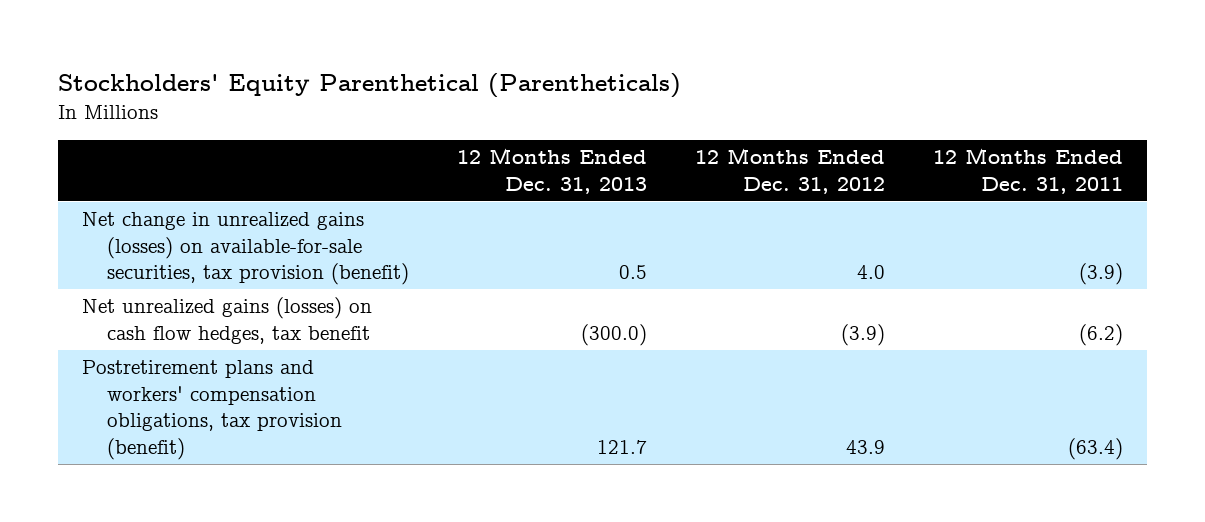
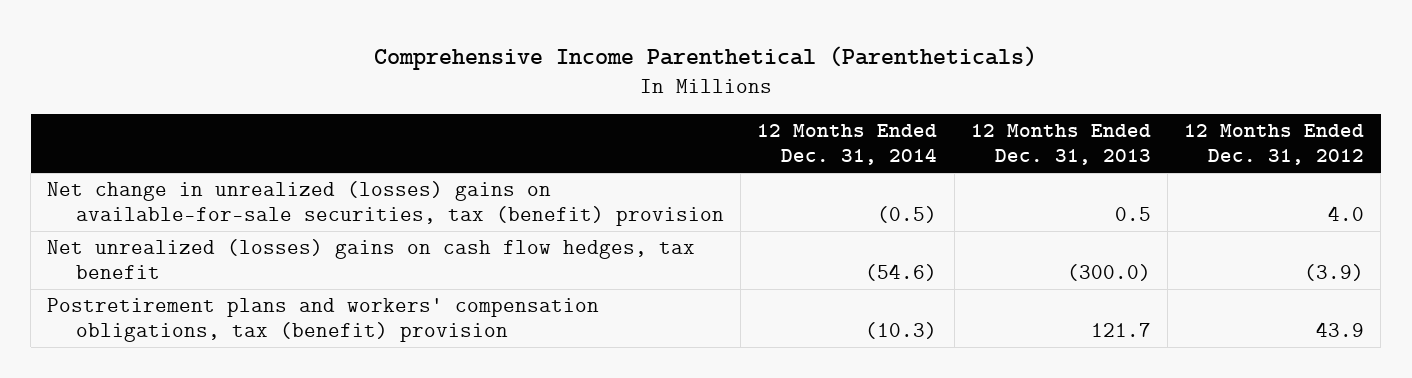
- Stockholders' Equity Parenthetical (Parentheticals)
+ Comprehensive Income Parenthetical (Parentheticals)
- | 12 Months Ended Dec. 31, 2013 | 12 Months Ended Dec. 31, 2012 | 12 Months Ended Dec. 31, 2011
+ | 12 Months Ended Dec. 31, 2014 | 12 Months Ended Dec. 31, 2013 | 12 Months Ended Dec. 31, 2012
- Net change in unrealized gains (losses) on available-for-sale securities, tax provision (benefit) | 0.5 | 4.0 | (3.9)
- Net unrealized gains (losses) on cash flow hedges, tax benefit | (300.0) | (3.9) | (6.2)
- Postretirement plans and workers' compensation obligations, tax provision (benefit) | 121.7 | 43.9 | (63.4)
+ Net change in unrealized (losses) gains on available-for-sale securities, tax (benefit) provision | (0.5) | 0.5 | 4.0
+ Net unrealized (losses) gains on cash flow hedges, tax benefit | (54.6) | (300.0) | (3.9)
+ Postretirement plans and workers' compensation obligations, tax (benefit) provision | (10.3) | 121.7 | 43.9

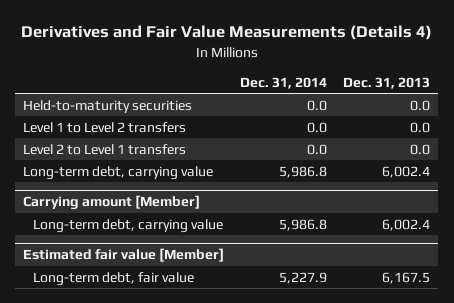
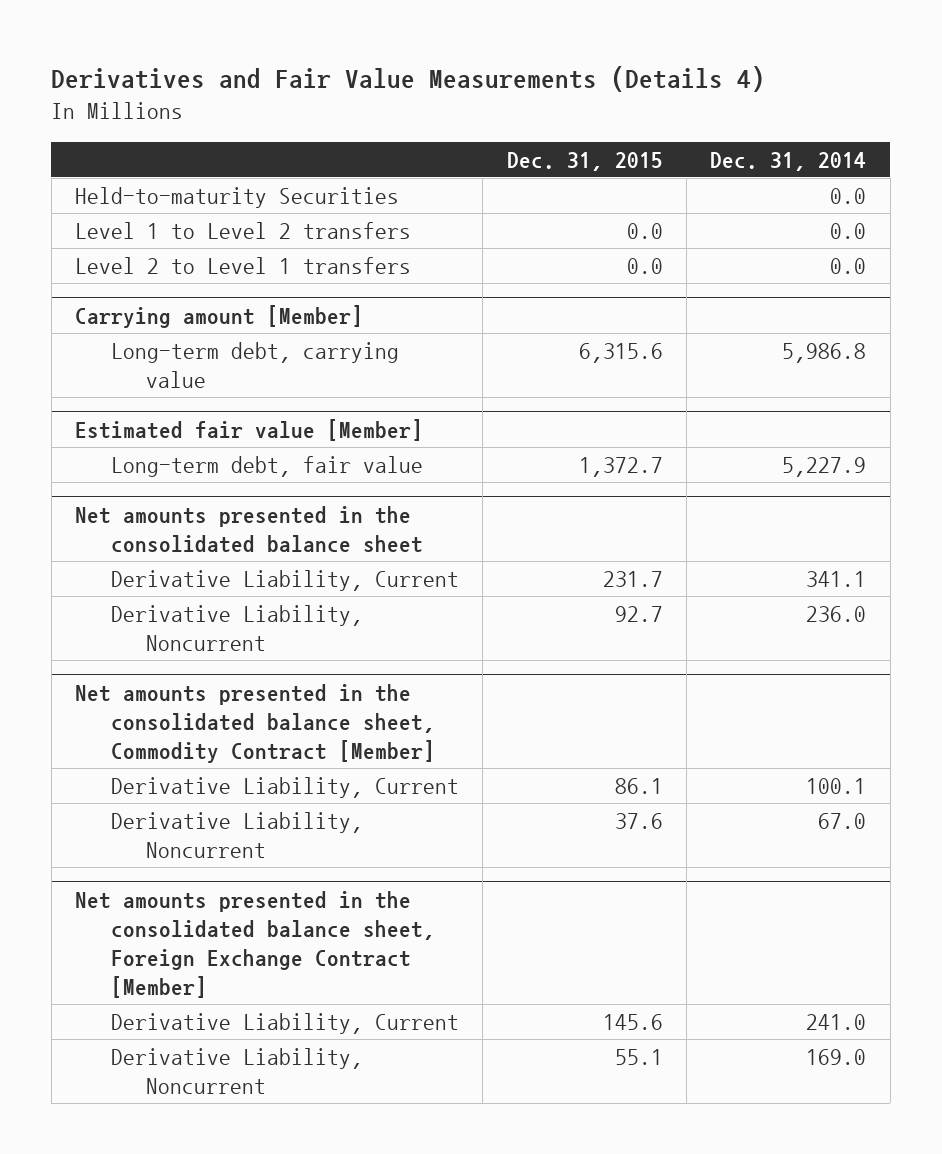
- | Dec. 31, 2014 | Dec. 31, 2013
+ | Dec. 31, 2015 | Dec. 31, 2014
- Held-to-maturity securities | 0.0 | 0.0
+ Held-to-maturity Securities | | 0.0
- Long-term debt, carrying value | 5,986.8 | 6,002.4
+ Net amounts presented in the consolidated balance sheet
+ Derivative Liability, Current | 231.7 | 341.1
+ Derivative Liability, Noncurrent | 92.7 | 236.0
+ Net amounts presented in the consolidated balance sheet, Commodity Contract [Member]
+ Derivative Liability, Current | 86.1 | 100.1
+ Derivative Liability, Noncurrent | 37.6 | 67.0
+ Net amounts presented in the consolidated balance sheet, Foreign Exchange Contract [Member]
+ Derivative Liability, Current | 145.6 | 241.0
+ Derivative Liability, Noncurrent | 55.1 | 169.0

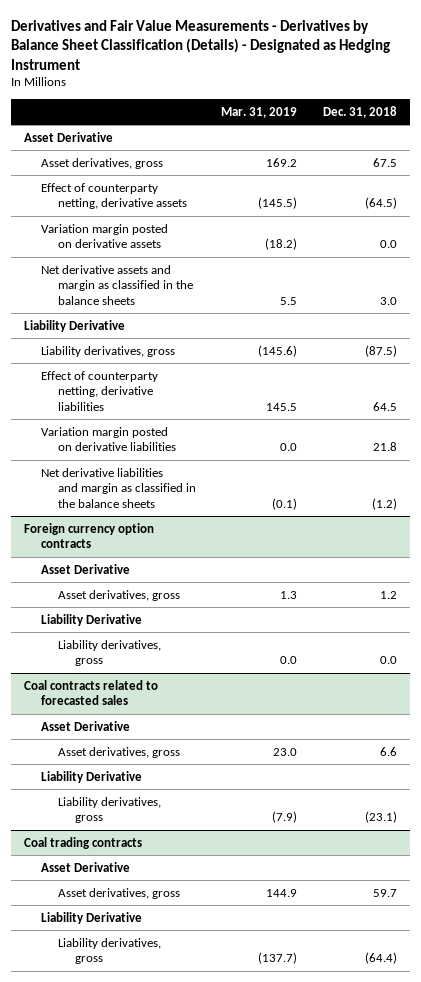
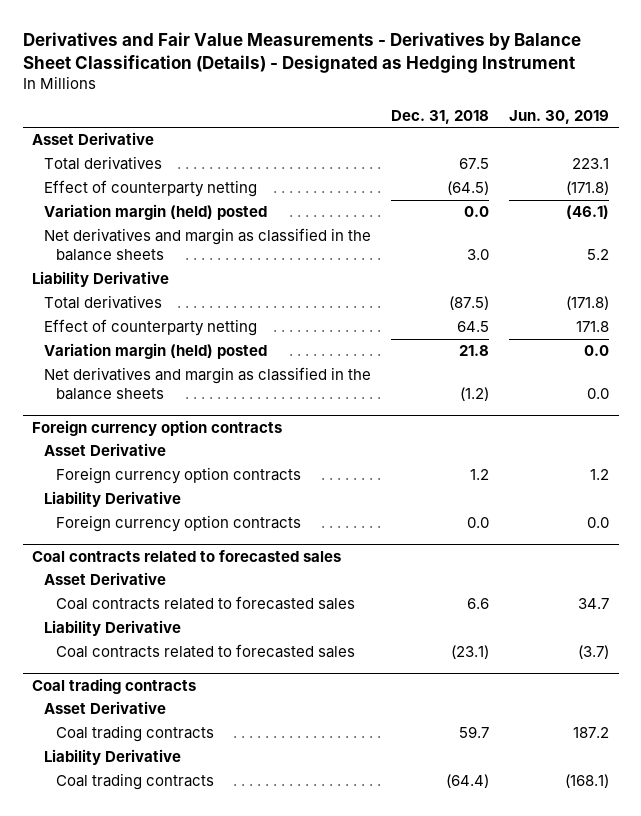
- | Mar. 31, 2019 | Dec. 31, 2018
+ | Dec. 31, 2018 | Jun. 30, 2019
- Asset derivatives, gross | 169.2 | 67.5
- Effect of counterparty netting, derivative assets | (145.5) | (64.5)
- Variation margin posted on derivative assets | (18.2) | 0.0
- Net derivative assets and margin as classified in the balance sheets | 5.5 | 3.0
+ Total derivatives | 67.5 | 223.1
+ Effect of counterparty netting | (64.5) | (171.8)
+ Variation margin (held) posted | 0.0 | (46.1)
+ Net derivatives and margin as classified in the balance sheets | 3.0 | 5.2
- Liability derivatives, gross | (145.6) | (87.5)
- Effect of counterparty netting, derivative liabilities | 145.5 | 64.5
- Variation margin posted on derivative liabilities | 0.0 | 21.8
- Net derivative liabilities and margin as classified in the balance sheets | (0.1) | (1.2)
+ Total derivatives | (87.5) | (171.8)
+ Effect of counterparty netting | 64.5 | 171.8
+ Variation margin (held) posted | 21.8 | 0.0
+ Net derivatives and margin as classified in the balance sheets | (1.2) | 0.0
@ Foreign currency option contracts
- Asset derivatives, gross | 1.3 | 1.2
+ Foreign currency option contracts | 1.2 | 1.2
- Liability derivatives, gross | 0.0 | 0.0
+ Foreign currency option contracts | 0.0 | 0.0
@ Coal contracts related to forecasted sales
- Asset derivatives, gross | 23.0 | 6.6
+ Coal contracts related to forecasted sales | 6.6 | 34.7
- Liability derivatives, gross | (7.9) | (23.1)
+ Coal contracts related to forecasted sales | (23.1) | (3.7)
@ Coal trading contracts
- Asset derivatives, gross | 144.9 | 59.7
+ Coal trading contracts | 59.7 | 187.2
- Liability derivatives, gross | (137.7) | (64.4)
+ Coal trading contracts | (64.4) | (168.1)

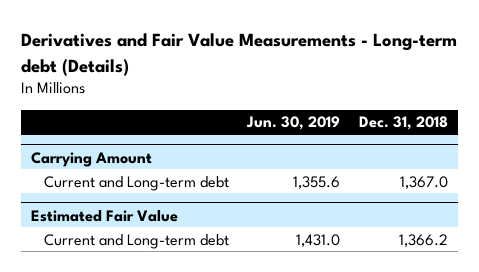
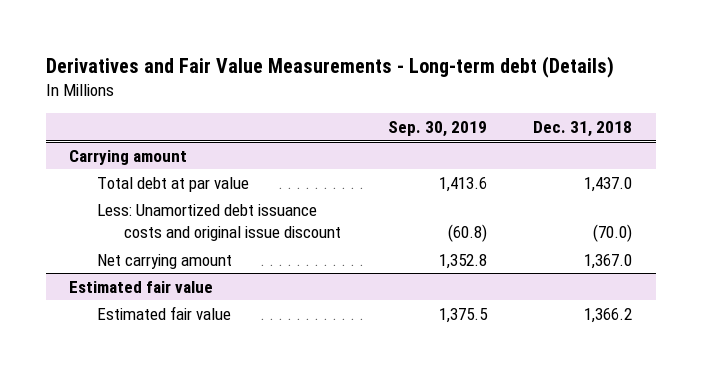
- | Jun. 30, 2019 | Dec. 31, 2018
+ | Sep. 30, 2019 | Dec. 31, 2018
- Carrying Amount
- Current and Long-term debt | 1,355.6 | 1,367.0
- Estimated Fair Value
- Current and Long-term debt | 1,431.0 | 1,366.2
+ Carrying amount
+ Total debt at par value | 1,413.6 | 1,437.0
+ Less: Unamortized debt issuance costs and original issue discount | (60.8) | (70.0)
+ Net carrying amount | 1,352.8 | 1,367.0
+ Estimated fair value
+ Estimated fair value | 1,375.5 | 1,366.2

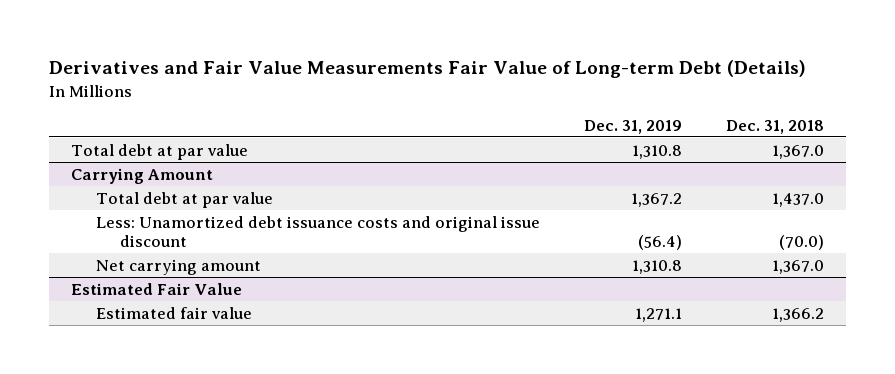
- Derivatives and Fair Value Measurements - Long-term debt (Details)
+ Derivatives and Fair Value Measurements Fair Value of Long-term Debt (Details)
- | Sep. 30, 2019 | Dec. 31, 2018
+ | Dec. 31, 2019 | Dec. 31, 2018
- Carrying amount
+ Total debt at par value | 1,310.8 | 1,367.0
+ Carrying Amount
- Estimated fair value
+ Estimated Fair Value

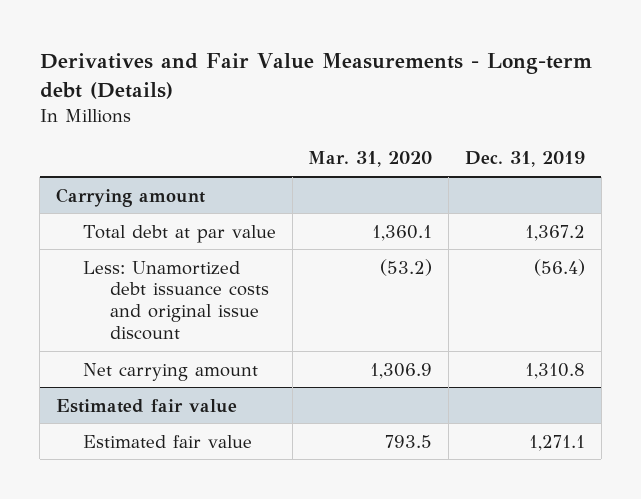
- Derivatives and Fair Value Measurements Fair Value of Long-term Debt (Details)
+ Derivatives and Fair Value Measurements - Long-term debt (Details)
- | Dec. 31, 2019 | Dec. 31, 2018
+ | Mar. 31, 2020 | Dec. 31, 2019
- Total debt at par value | 1,310.8 | 1,367.0
- Carrying Amount
+ Carrying amount
- Estimated Fair Value
+ Estimated fair value

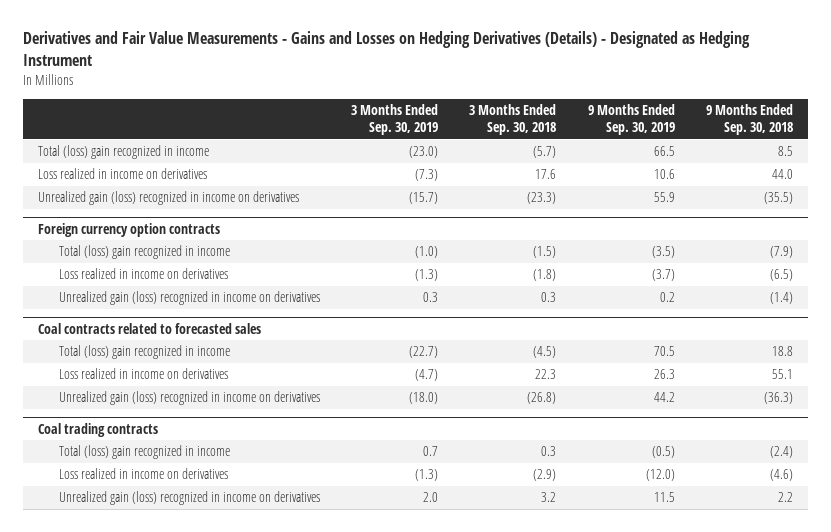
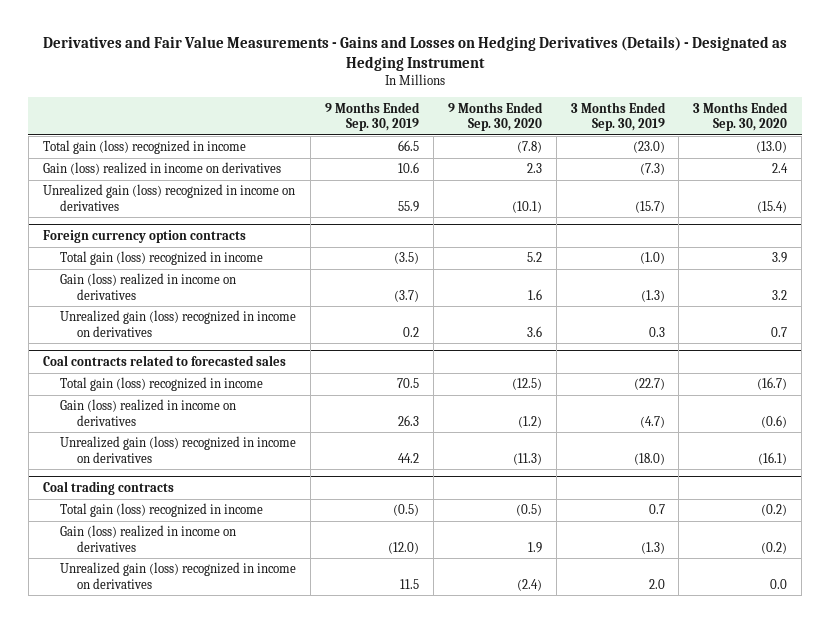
- | 3 Months Ended Sep. 30, 2019 | 3 Months Ended Sep. 30, 2018 | 9 Months Ended Sep. 30, 2019 | 9 Months Ended Sep. 30, 2018
+ | 9 Months Ended Sep. 30, 2019 | 9 Months Ended Sep. 30, 2020 | 3 Months Ended Sep. 30, 2019 | 3 Months Ended Sep. 30, 2020
- Total (loss) gain recognized in income | (23.0) | (5.7) | 66.5 | 8.5
- Loss realized in income on derivatives | (7.3) | 17.6 | 10.6 | 44.0
+ Total gain (loss) recognized in income | 66.5 | (7.8) | (23.0) | (13.0)
+ Gain (loss) realized in income on derivatives | 10.6 | 2.3 | (7.3) | 2.4
@ Foreign currency option contracts
- Total (loss) gain recognized in income | (1.0) | (1.5) | (3.5) | (7.9)
- Loss realized in income on derivatives | (1.3) | (1.8) | (3.7) | (6.5)
+ Total gain (loss) recognized in income | (3.5) | 5.2 | (1.0) | 3.9
+ Gain (loss) realized in income on derivatives | (3.7) | 1.6 | (1.3) | 3.2
@ Coal contracts related to forecasted sales
- Total (loss) gain recognized in income | (22.7) | (4.5) | 70.5 | 18.8
- Loss realized in income on derivatives | (4.7) | 22.3 | 26.3 | 55.1
+ Total gain (loss) recognized in income | 70.5 | (12.5) | (22.7) | (16.7)
+ Gain (loss) realized in income on derivatives | 26.3 | (1.2) | (4.7) | (0.6)
@ Coal trading contracts
- Total (loss) gain recognized in income | 0.7 | 0.3 | (0.5) | (2.4)
- Loss realized in income on derivatives | (1.3) | (2.9) | (12.0) | (4.6)
+ Total gain (loss) recognized in income | (0.5) | (0.5) | 0.7 | (0.2)
+ Gain (loss) realized in income on derivatives | (12.0) | 1.9 | (1.3) | (0.2)

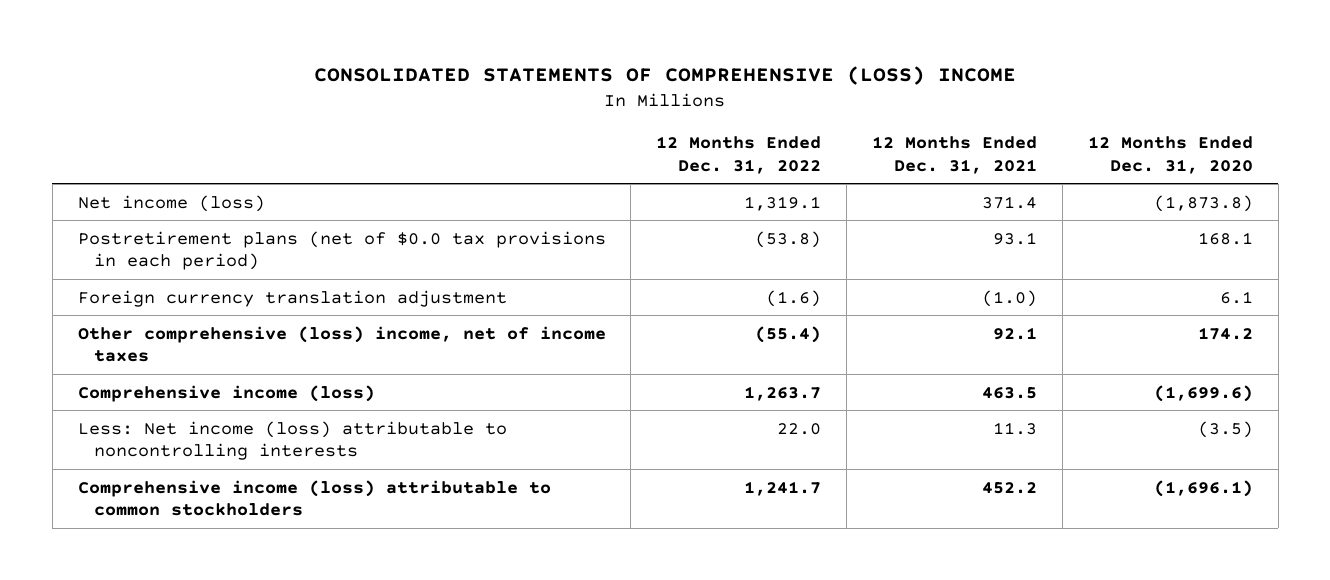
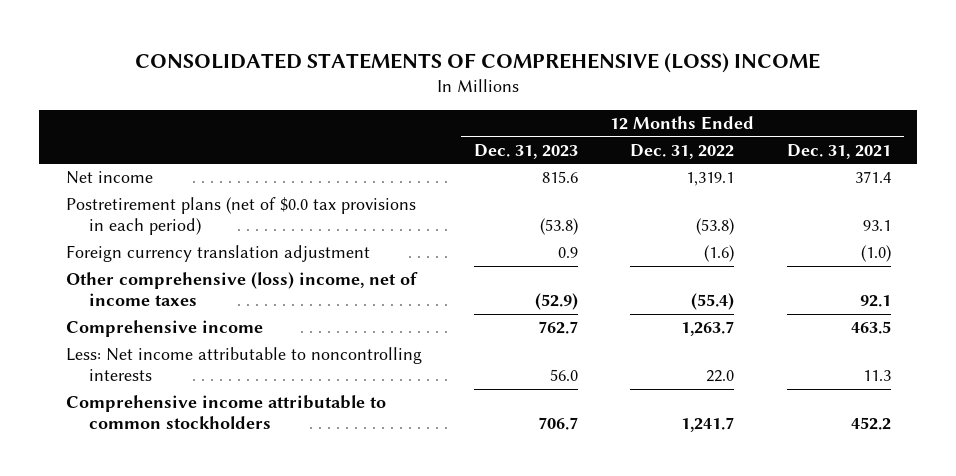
- | 12 Months Ended Dec. 31, 2022 | 12 Months Ended Dec. 31, 2021 | 12 Months Ended Dec. 31, 2020
+ | 12 Months Ended Dec. 31, 2023 | 12 Months Ended Dec. 31, 2022 | 12 Months Ended Dec. 31, 2021
- Net income (loss) | 1,319.1 | 371.4 | (1,873.8)
+ Net income | 815.6 | 1,319.1 | 371.4
- Comprehensive income (loss) | 1,263.7 | 463.5 | (1,699.6)
- Less: Net income (loss) attributable to noncontrolling interests | 22.0 | 11.3 | (3.5)
- Comprehensive income (loss) attributable to common stockholders | 1,241.7 | 452.2 | (1,696.1)
+ Comprehensive income | 762.7 | 1,263.7 | 463.5
+ Less: Net income attributable to noncontrolling interests | 56.0 | 22.0 | 11.3
+ Comprehensive income attributable to common stockholders | 706.7 | 1,241.7 | 452.2

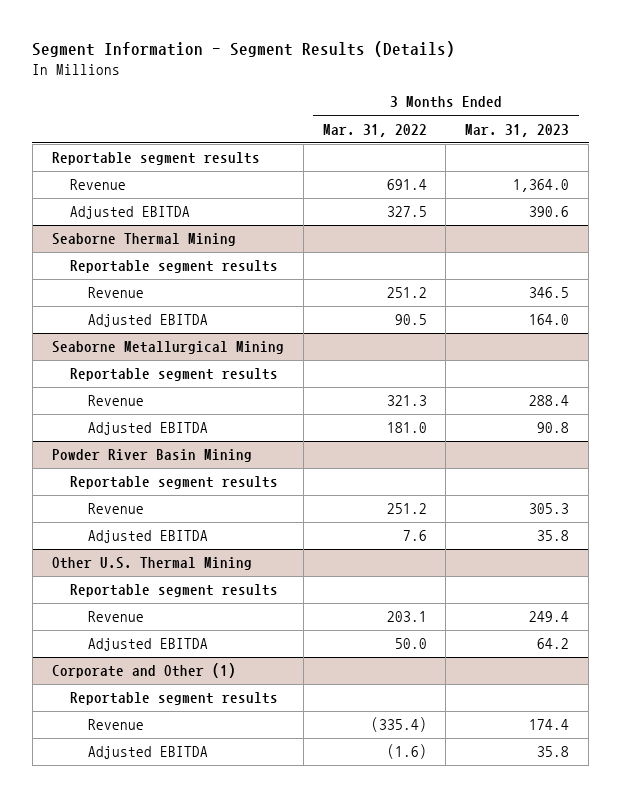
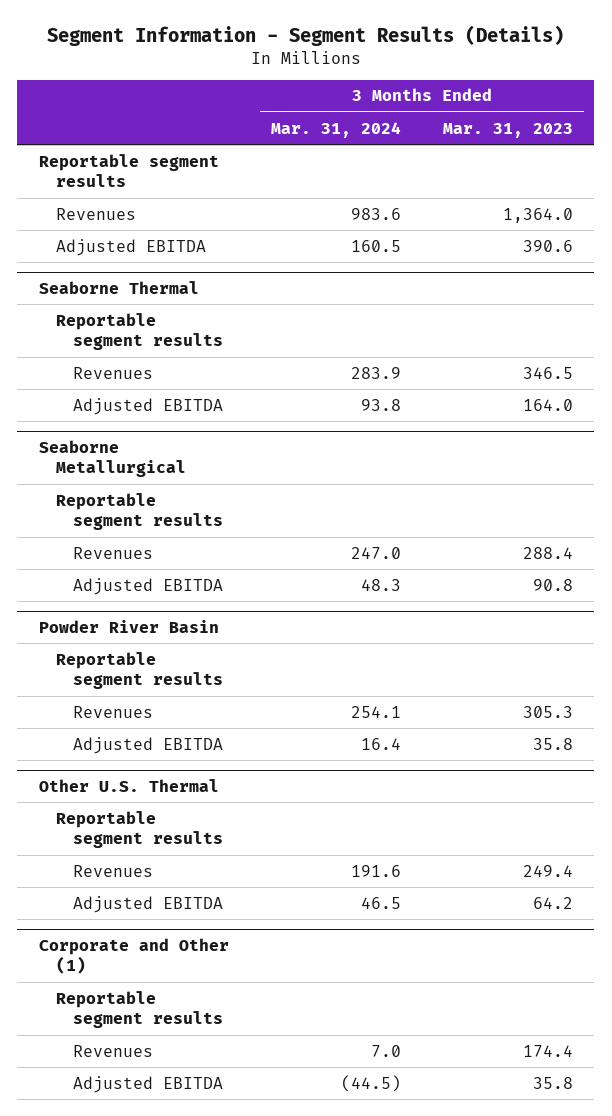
- | 3 Months Ended Mar. 31, 2022 | 3 Months Ended Mar. 31, 2023
+ | 3 Months Ended Mar. 31, 2024 | 3 Months Ended Mar. 31, 2023
- Revenue | 691.4 | 1,364.0
+ Revenues | 983.6 | 1,364.0
- Seaborne Thermal Mining
+ Seaborne Thermal
- Revenue | 251.2 | 346.5
+ Revenues | 283.9 | 346.5
- Seaborne Metallurgical Mining
+ Seaborne Metallurgical
- Revenue | 321.3 | 288.4
+ Revenues | 247.0 | 288.4
- Powder River Basin Mining
+ Powder River Basin
- Revenue | 251.2 | 305.3
+ Revenues | 254.1 | 305.3
- Other U.S. Thermal Mining
+ Other U.S. Thermal
- Revenue | 203.1 | 249.4
+ Revenues | 191.6 | 249.4
@ Corporate and Other (1)
- Revenue | (335.4) | 174.4
+ Revenues | 7.0 | 174.4

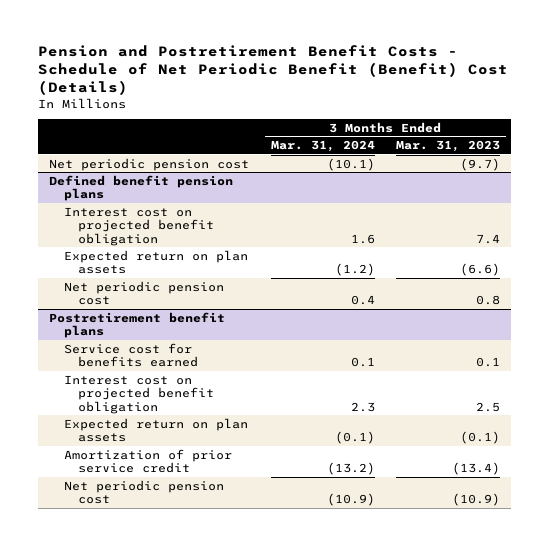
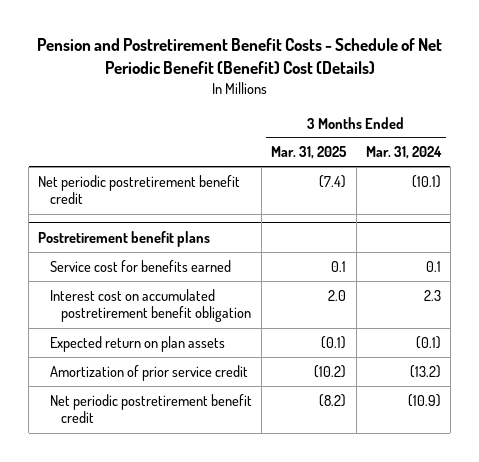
- | 3 Months Ended Mar. 31, 2024 | 3 Months Ended Mar. 31, 2023
+ | 3 Months Ended Mar. 31, 2025 | 3 Months Ended Mar. 31, 2024
- Net periodic pension cost | (10.1) | (9.7)
- Defined benefit pension plans
- Interest cost on projected benefit obligation | 1.6 | 7.4
- Expected return on plan assets | (1.2) | (6.6)
- Net periodic pension cost | 0.4 | 0.8
+ Net periodic postretirement benefit credit | (7.4) | (10.1)
@ Postretirement benefit plans
- Interest cost on projected benefit obligation | 2.3 | 2.5
+ Interest cost on accumulated postretirement benefit obligation | 2.0 | 2.3
- Net periodic pension cost | (10.9) | (10.9)
+ Net periodic postretirement benefit credit | (8.2) | (10.9)

